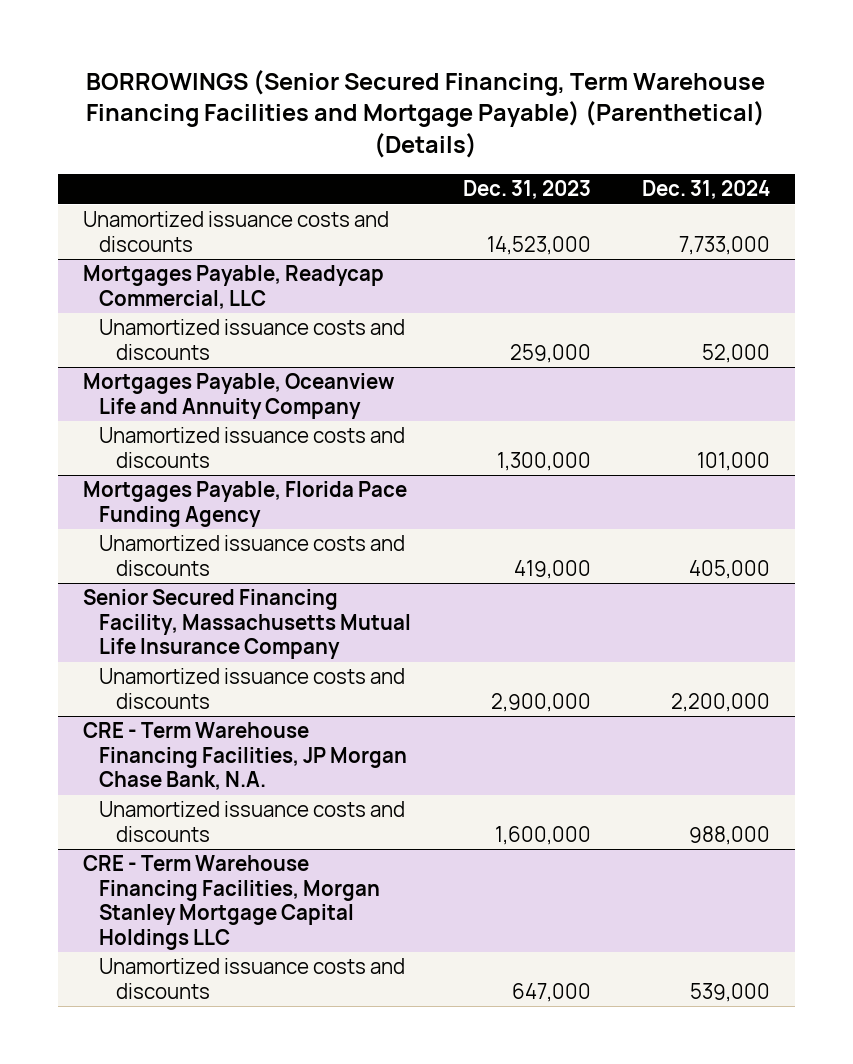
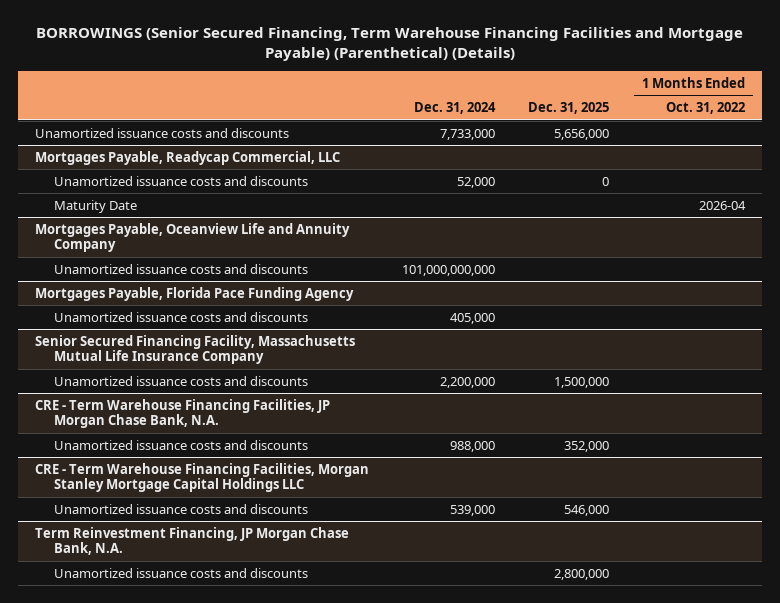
- | Dec. 31, 2023 | Dec. 31, 2024
+ | Dec. 31, 2024 | Dec. 31, 2025 | 1 Months Ended Oct. 31, 2022
@ Mortgages Payable, Readycap Commercial, LLC
+ Maturity Date | | | 2026-04
@ Mortgages Payable, Oceanview Life and Annuity Company
- Unamortized issuance costs and discounts | 1,300,000 | 101,000
+ Unamortized issuance costs and discounts | 101,000,000,000 | |
+ Term Reinvestment Financing, JP Morgan Chase Bank, N.A.
+ Unamortized issuance costs and discounts | | 2,800,000 |

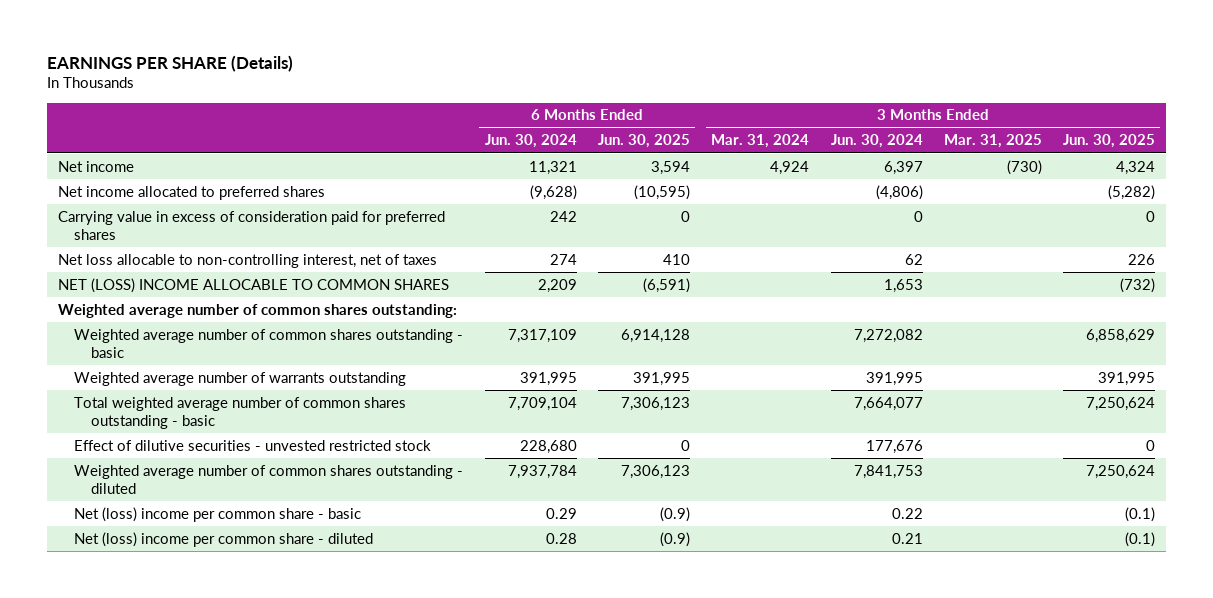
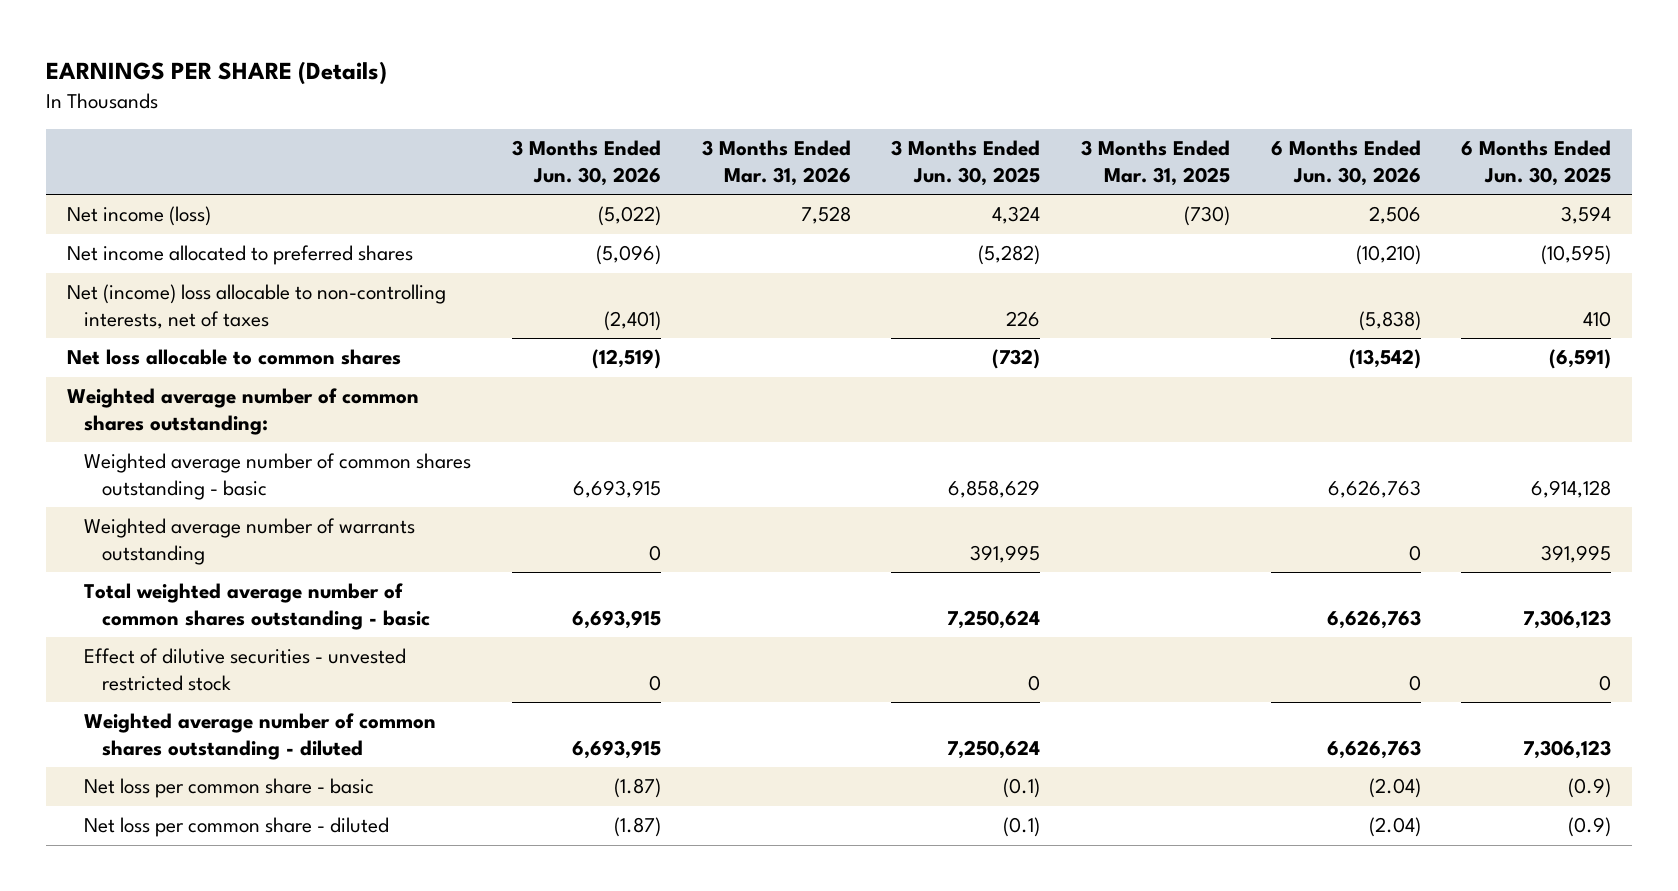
- | 6 Months Ended Jun. 30, 2024 | 6 Months Ended Jun. 30, 2025 | 3 Months Ended Mar. 31, 2024 | 3 Months Ended Jun. 30, 2024 | 3 Months Ended Mar. 31, 2025 | 3 Months Ended Jun. 30, 2025
+ | 3 Months Ended Jun. 30, 2026 | 3 Months Ended Mar. 31, 2026 | 3 Months Ended Jun. 30, 2025 | 3 Months Ended Mar. 31, 2025 | 6 Months Ended Jun. 30, 2026 | 6 Months Ended Jun. 30, 2025
- Net income | 11,321 | 3,594 | 4,924 | 6,397 | (730) | 4,324
+ Net income (loss) | (5,022) | 7,528 | 4,324 | (730) | 2,506 | 3,594
- Carrying value in excess of consideration paid for preferred shares | 242 | 0 | | 0 | | 0
- Net loss allocable to non-controlling interest, net of taxes | 274 | 410 | | 62 | | 226
- NET (LOSS) INCOME ALLOCABLE TO COMMON SHARES | 2,209 | (6,591) | | 1,653 | | (732)
+ Net (income) loss allocable to non-controlling interests, net of taxes | (2,401) | | 226 | | (5,838) | 410
+ Net loss allocable to common shares | (12,519) | | (732) | | (13,542) | (6,591)
- Net (loss) income per common share - basic | 0.29 | (0.9) | | 0.22 | | (0.1)
- Net (loss) income per common share - diluted | 0.28 | (0.9) | | 0.21 | | (0.1)
+ Net loss per common share - basic | (1.87) | | (0.1) | | (2.04) | (0.9)
+ Net loss per common share - diluted | (1.87) | | (0.1) | | (2.04) | (0.9)

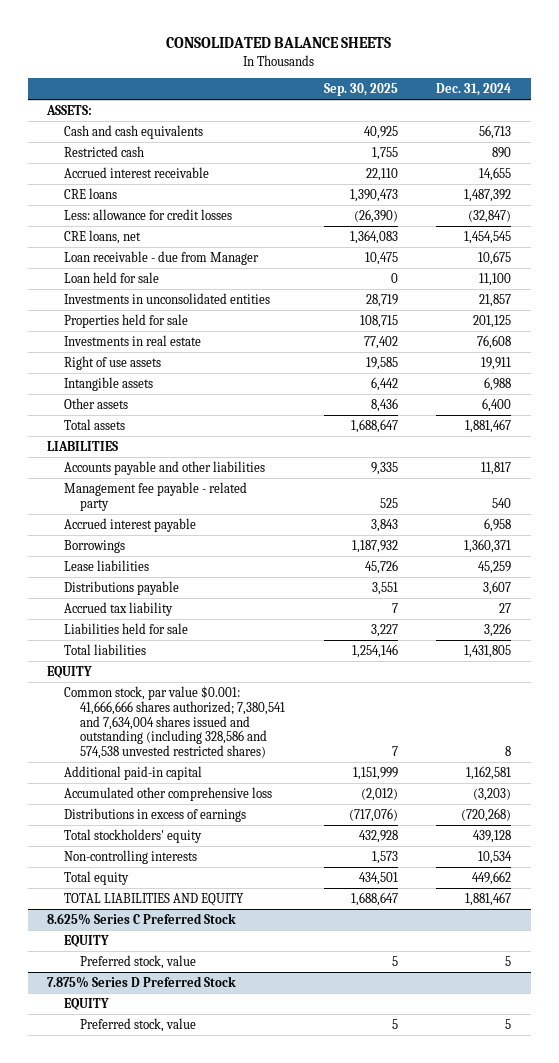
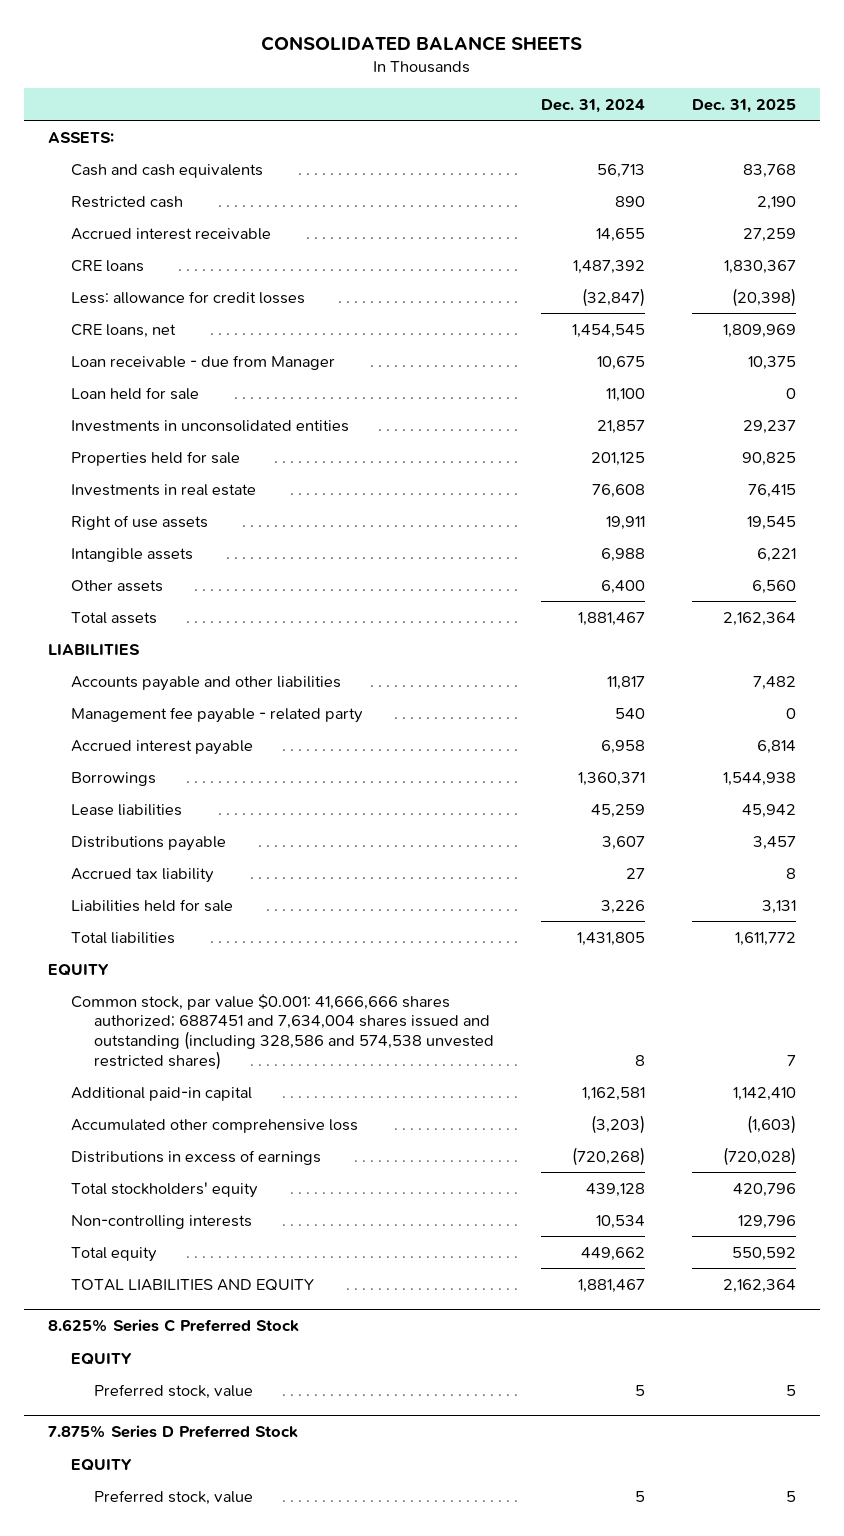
- | Sep. 30, 2025 | Dec. 31, 2024
+ | Dec. 31, 2024 | Dec. 31, 2025
- Common stock, par value $0.001: 41,666,666 shares authorized; 7,380,541 and 7,634,004 shares issued and outstanding (including 328,586 and 574,538 unvested restricted shares) | 7 | 8
+ Common stock, par value $0.001: 41,666,666 shares authorized; 6887451 and 7,634,004 shares issued and outstanding (including 328,586 and 574,538 unvested restricted shares) | 8 | 7

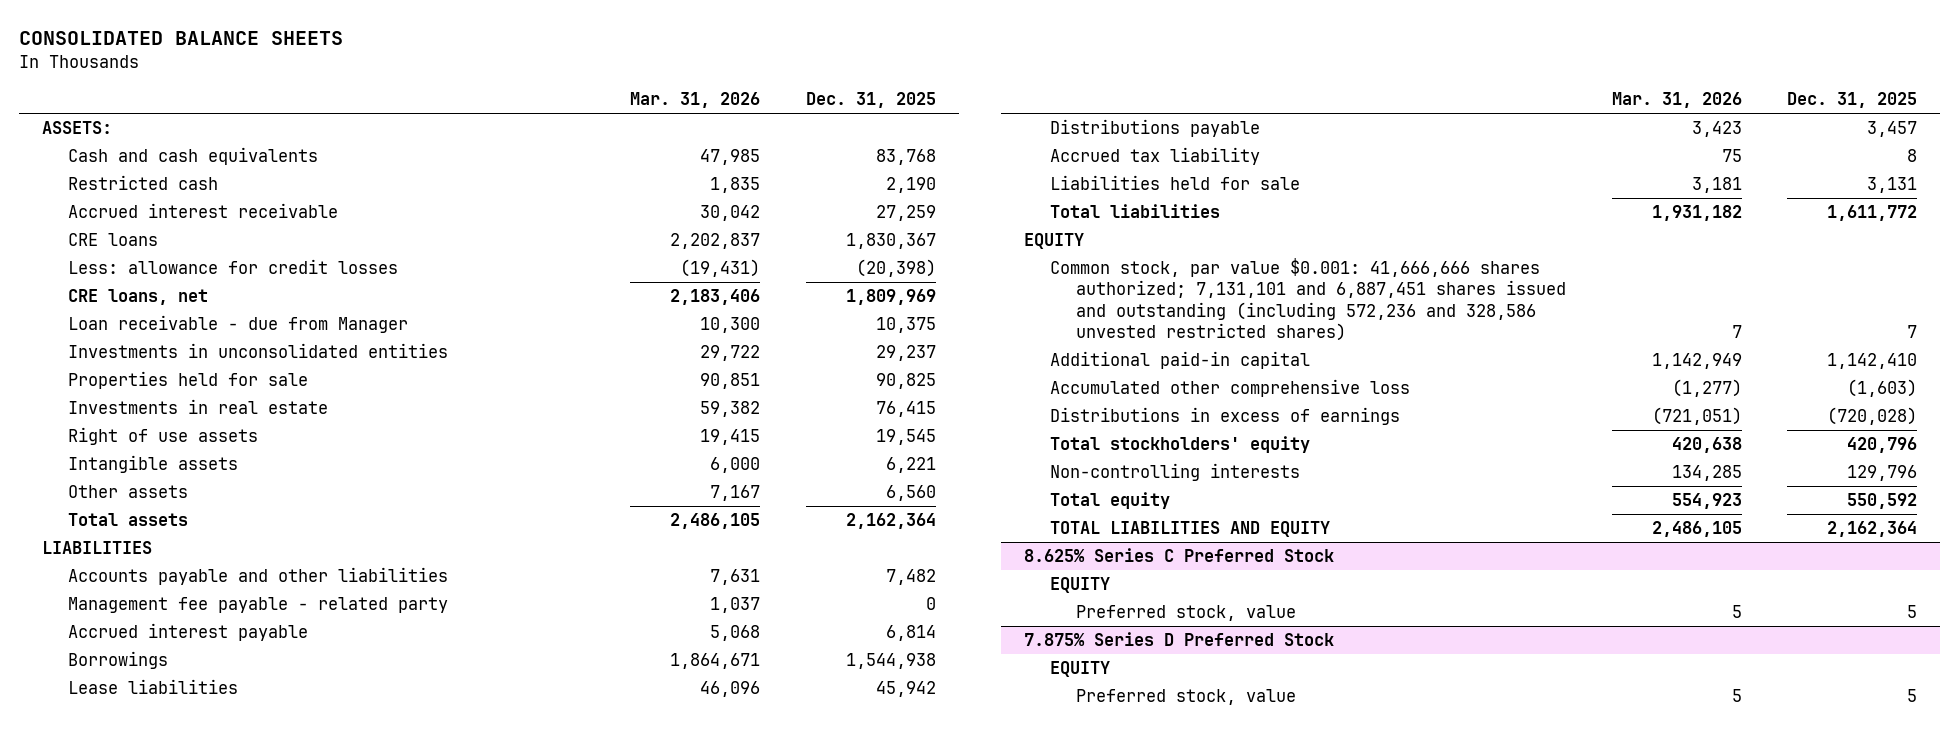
- | Dec. 31, 2024 | Dec. 31, 2025
+ | Mar. 31, 2026 | Dec. 31, 2025
- Loan held for sale | 11,100 | 0
- Common stock, par value $0.001: 41,666,666 shares authorized; 6887451 and 7,634,004 shares issued and outstanding (including 328,586 and 574,538 unvested restricted shares) | 8 | 7
+ Common stock, par value $0.001: 41,666,666 shares authorized; 7,131,101 and 6,887,451 shares issued and outstanding (including 572,236 and 328,586 unvested restricted shares) | 7 | 7

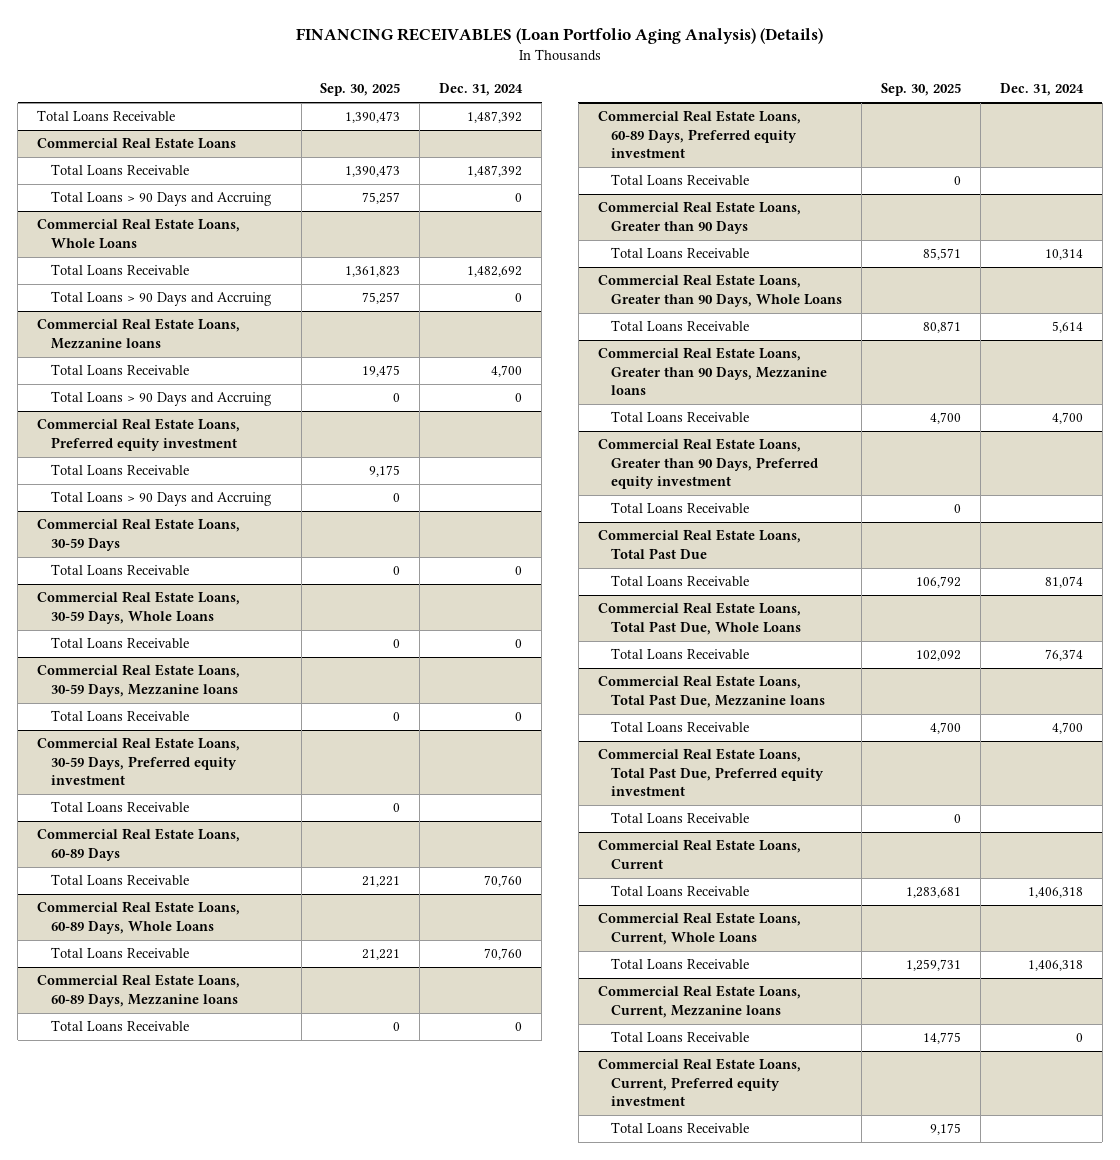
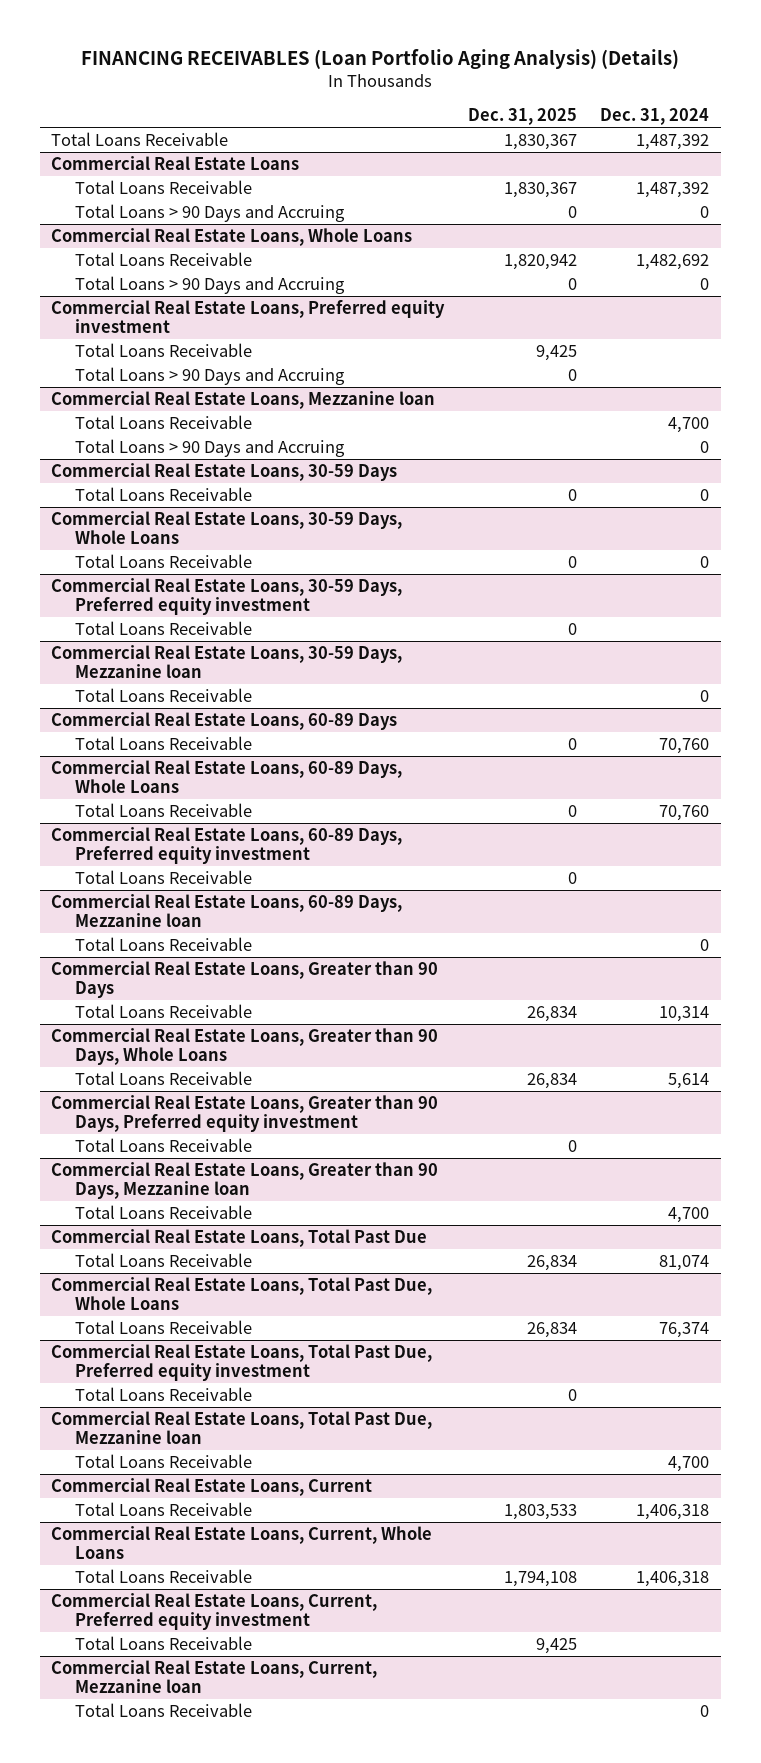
- | Sep. 30, 2025 | Dec. 31, 2024
+ | Dec. 31, 2025 | Dec. 31, 2024
- Commercial Real Estate Loans, Mezzanine loans
- Total Loans Receivable | 19,475 | 4,700
- Total Loans > 90 Days and Accruing | 0 | 0
+ Commercial Real Estate Loans, Mezzanine loan
+ Total Loans Receivable | | 4,700
+ Total Loans > 90 Days and Accruing | | 0
- Commercial Real Estate Loans, 30-59 Days, Mezzanine loans
- Total Loans Receivable | 0 | 0
+ Commercial Real Estate Loans, 30-59 Days, Mezzanine loan
+ Total Loans Receivable | | 0
- Commercial Real Estate Loans, 60-89 Days, Mezzanine loans
- Total Loans Receivable | 0 | 0
+ Commercial Real Estate Loans, 60-89 Days, Mezzanine loan
+ Total Loans Receivable | | 0
- Commercial Real Estate Loans, Greater than 90 Days, Mezzanine loans
- Total Loans Receivable | 4,700 | 4,700
+ Commercial Real Estate Loans, Greater than 90 Days, Mezzanine loan
+ Total Loans Receivable | | 4,700
- Commercial Real Estate Loans, Total Past Due, Mezzanine loans
- Total Loans Receivable | 4,700 | 4,700
+ Commercial Real Estate Loans, Total Past Due, Mezzanine loan
+ Total Loans Receivable | | 4,700
- Commercial Real Estate Loans, Current, Mezzanine loans
- Total Loans Receivable | 14,775 | 0
+ Commercial Real Estate Loans, Current, Mezzanine loan
+ Total Loans Receivable | | 0

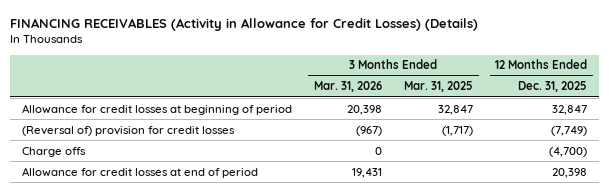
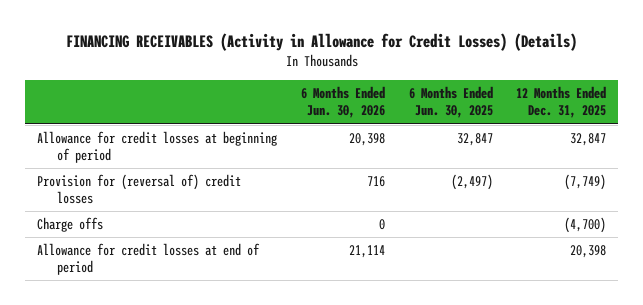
- | 3 Months Ended Mar. 31, 2026 | 3 Months Ended Mar. 31, 2025 | 12 Months Ended Dec. 31, 2025
+ | 6 Months Ended Jun. 30, 2026 | 6 Months Ended Jun. 30, 2025 | 12 Months Ended Dec. 31, 2025
- (Reversal of) provision for credit losses | (967) | (1,717) | (7,749)
+ Provision for (reversal of) credit losses | 716 | (2,497) | (7,749)

